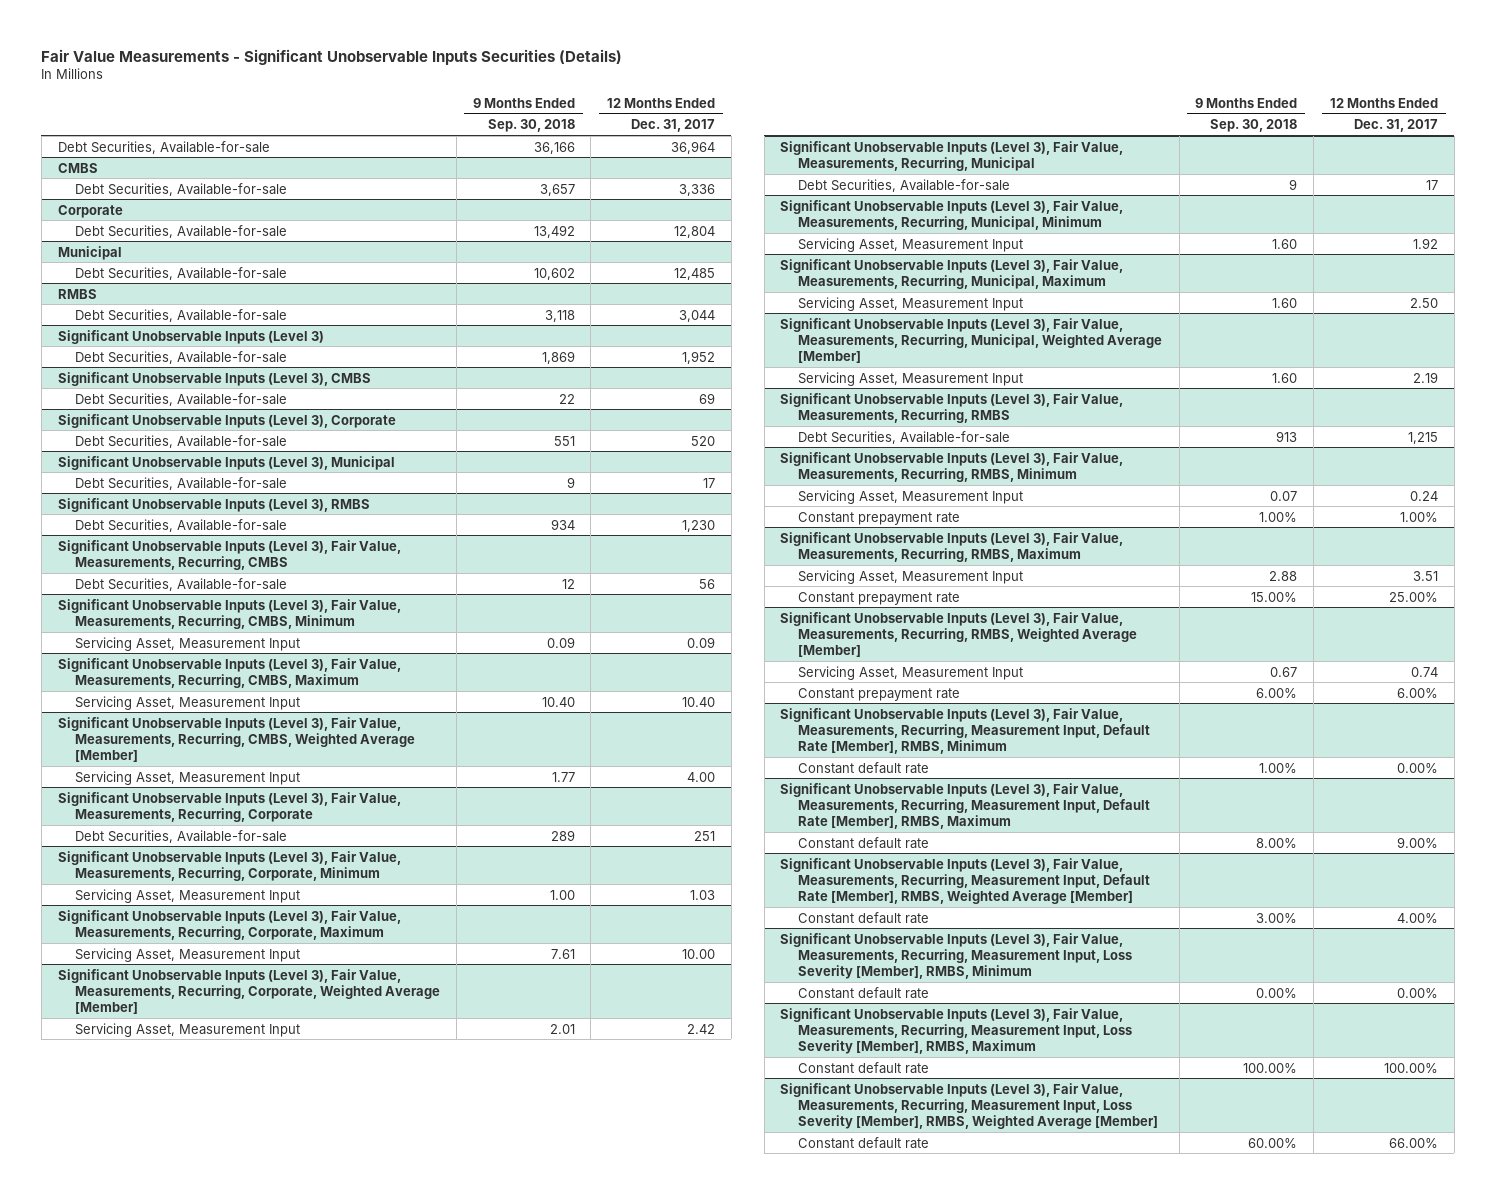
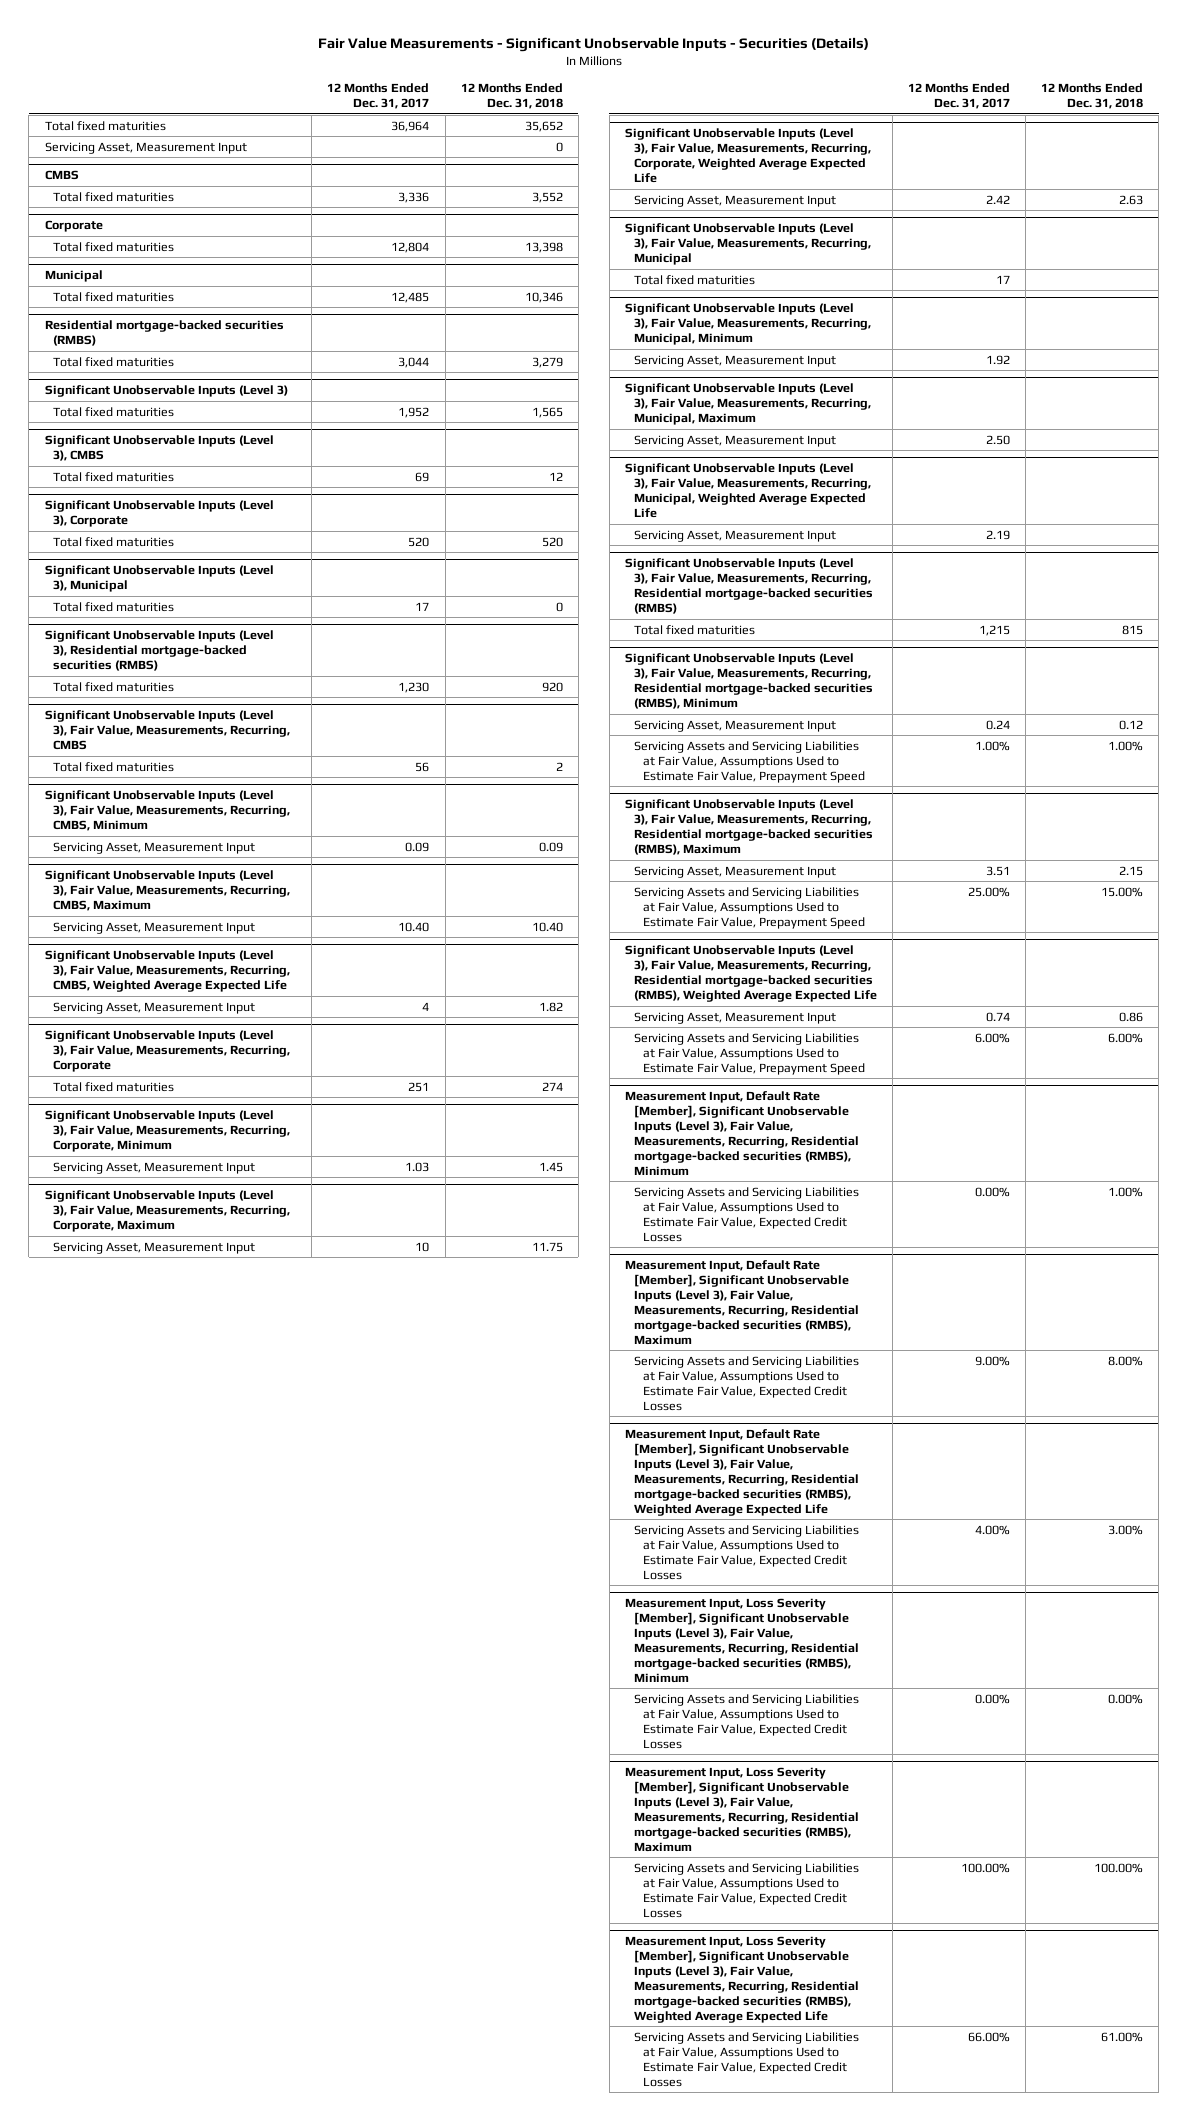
- Fair Value Measurements - Significant Unobservable Inputs Securities (Details)
+ Fair Value Measurements - Significant Unobservable Inputs - Securities (Details)
- | 9 Months Ended Sep. 30, 2018 | 12 Months Ended Dec. 31, 2017
+ | 12 Months Ended Dec. 31, 2017 | 12 Months Ended Dec. 31, 2018
- Debt Securities, Available-for-sale | 36,166 | 36,964
+ Total fixed maturities | 36,964 | 35,652
+ Servicing Asset, Measurement Input | | 0
@ CMBS
- Debt Securities, Available-for-sale | 3,657 | 3,336
+ Total fixed maturities | 3,336 | 3,552
@ Corporate
- Debt Securities, Available-for-sale | 13,492 | 12,804
+ Total fixed maturities | 12,804 | 13,398
@ Municipal
- Debt Securities, Available-for-sale | 10,602 | 12,485
- RMBS
- Debt Securities, Available-for-sale | 3,118 | 3,044
@ Municipal
+ Total fixed maturities | 12,485 | 10,346
+ Residential mortgage-backed securities (RMBS)
+ Total fixed maturities | 3,044 | 3,279
@ Significant Unobservable Inputs (Level 3)
- Debt Securities, Available-for-sale | 1,869 | 1,952
+ Total fixed maturities | 1,952 | 1,565
@ Significant Unobservable Inputs (Level 3), CMBS
- Debt Securities, Available-for-sale | 22 | 69
+ Total fixed maturities | 69 | 12
@ Significant Unobservable Inputs (Level 3), Corporate
- Debt Securities, Available-for-sale | 551 | 520
+ Total fixed maturities | 520 | 520
@ Significant Unobservable Inputs (Level 3), Municipal
- Debt Securities, Available-for-sale | 9 | 17
- Significant Unobservable Inputs (Level 3), RMBS
- Debt Securities, Available-for-sale | 934 | 1,230
@ Significant Unobservable Inputs (Level 3), Municipal
+ Total fixed maturities | 17 | 0
+ Significant Unobservable Inputs (Level 3), Residential mortgage-backed securities (RMBS)
+ Total fixed maturities | 1,230 | 920
@ Significant Unobservable Inputs (Level 3), Fair Value, Measurements, Recurring, CMBS
- Debt Securities, Available-for-sale | 12 | 56
+ Total fixed maturities | 56 | 2
- Significant Unobservable Inputs (Level 3), Fair Value, Measurements, Recurring, CMBS, Weighted Average [Member]
- Servicing Asset, Measurement Input | 1.77 | 4.00
+ Significant Unobservable Inputs (Level 3), Fair Value, Measurements, Recurring, CMBS, Weighted Average Expected Life
+ Servicing Asset, Measurement Input | 4 | 1.82
@ Significant Unobservable Inputs (Level 3), Fair Value, Measurements, Recurring, Corporate
- Debt Securities, Available-for-sale | 289 | 251
+ Total fixed maturities | 251 | 274
@ Significant Unobservable Inputs (Level 3), Fair Value, Measurements, Recurring, Corporate, Maximum
- Servicing Asset, Measurement Input | 7.61 | 10.00
- Significant Unobservable Inputs (Level 3), Fair Value, Measurements, Recurring, Corporate, Weighted Average [Member]
@ Significant Unobservable Inputs (Level 3), Fair Value, Measurements, Recurring, Corporate, Maximum
+ Servicing Asset, Measurement Input | 10 | 11.75
+ Significant Unobservable Inputs (Level 3), Fair Value, Measurements, Recurring, Corporate, Weighted Average Expected Life
@ Significant Unobservable Inputs (Level 3), Fair Value, Measurements, Recurring, Municipal
- Debt Securities, Available-for-sale | 9 | 17
+ Total fixed maturities | 17 |
- Significant Unobservable Inputs (Level 3), Fair Value, Measurements, Recurring, Municipal, Weighted Average [Member]
+ Significant Unobservable Inputs (Level 3), Fair Value, Measurements, Recurring, Municipal, Weighted Average Expected Life
- Significant Unobservable Inputs (Level 3), Fair Value, Measurements, Recurring, RMBS
- Debt Securities, Available-for-sale | 913 | 1,215
- Significant Unobservable Inputs (Level 3), Fair Value, Measurements, Recurring, RMBS, Minimum
+ Significant Unobservable Inputs (Level 3), Fair Value, Measurements, Recurring, Residential mortgage-backed securities (RMBS)
+ Total fixed maturities | 1,215 | 815
+ Significant Unobservable Inputs (Level 3), Fair Value, Measurements, Recurring, Residential mortgage-backed securities (RMBS), Minimum
- Constant prepayment rate | 1.00% | 1.00%
- Significant Unobservable Inputs (Level 3), Fair Value, Measurements, Recurring, RMBS, Maximum
+ Servicing Assets and Servicing Liabilities at Fair Value, Assumptions Used to Estimate Fair Value, Prepayment Speed | 1.00% | 1.00%
+ Significant Unobservable Inputs (Level 3), Fair Value, Measurements, Recurring, Residential mortgage-backed securities (RMBS), Maximum
- Constant prepayment rate | 15.00% | 25.00%
- Significant Unobservable Inputs (Level 3), Fair Value, Measurements, Recurring, RMBS, Weighted Average [Member]
+ Servicing Assets and Servicing Liabilities at Fair Value, Assumptions Used to Estimate Fair Value, Prepayment Speed | 25.00% | 15.00%
+ Significant Unobservable Inputs (Level 3), Fair Value, Measurements, Recurring, Residential mortgage-backed securities (RMBS), Weighted Average Expected Life
- Constant prepayment rate | 6.00% | 6.00%
- Significant Unobservable Inputs (Level 3), Fair Value, Measurements, Recurring, Measurement Input, Default Rate [Member], RMBS, Minimum
- Constant default rate | 1.00% | 0.00%
- Significant Unobservable Inputs (Level 3), Fair Value, Measurements, Recurring, Measurement Input, Default Rate [Member], RMBS, Maximum
- Constant default rate | 8.00% | 9.00%
- Significant Unobservable Inputs (Level 3), Fair Value, Measurements, Recurring, Measurement Input, Default Rate [Member], RMBS, Weighted Average [Member]
- Constant default rate | 3.00% | 4.00%
- Significant Unobservable Inputs (Level 3), Fair Value, Measurements, Recurring, Measurement Input, Loss Severity [Member], RMBS, Minimum
- Constant default rate | 0.00% | 0.00%
- Significant Unobservable Inputs (Level 3), Fair Value, Measurements, Recurring, Measurement Input, Loss Severity [Member], RMBS, Maximum
- Constant default rate | 100.00% | 100.00%
- Significant Unobservable Inputs (Level 3), Fair Value, Measurements, Recurring, Measurement Input, Loss Severity [Member], RMBS, Weighted Average [Member]
- Constant default rate | 60.00% | 66.00%
+ Servicing Assets and Servicing Liabilities at Fair Value, Assumptions Used to Estimate Fair Value, Prepayment Speed | 6.00% | 6.00%
+ Measurement Input, Default Rate [Member], Significant Unobservable Inputs (Level 3), Fair Value, Measurements, Recurring, Residential mortgage-backed securities (RMBS), Minimum
+ Servicing Assets and Servicing Liabilities at Fair Value, Assumptions Used to Estimate Fair Value, Expected Credit Losses | 0.00% | 1.00%
+ Measurement Input, Default Rate [Member], Significant Unobservable Inputs (Level 3), Fair Value, Measurements, Recurring, Residential mortgage-backed securities (RMBS), Maximum
+ Servicing Assets and Servicing Liabilities at Fair Value, Assumptions Used to Estimate Fair Value, Expected Credit Losses | 9.00% | 8.00%
+ Measurement Input, Default Rate [Member], Significant Unobservable Inputs (Level 3), Fair Value, Measurements, Recurring, Residential mortgage-backed securities (RMBS), Weighted Average Expected Life
+ Servicing Assets and Servicing Liabilities at Fair Value, Assumptions Used to Estimate Fair Value, Expected Credit Losses | 4.00% | 3.00%
+ Measurement Input, Loss Severity [Member], Significant Unobservable Inputs (Level 3), Fair Value, Measurements, Recurring, Residential mortgage-backed securities (RMBS), Minimum
+ Servicing Assets and Servicing Liabilities at Fair Value, Assumptions Used to Estimate Fair Value, Expected Credit Losses | 0.00% | 0.00%
+ Measurement Input, Loss Severity [Member], Significant Unobservable Inputs (Level 3), Fair Value, Measurements, Recurring, Residential mortgage-backed securities (RMBS), Maximum
+ Servicing Assets and Servicing Liabilities at Fair Value, Assumptions Used to Estimate Fair Value, Expected Credit Losses | 100.00% | 100.00%
+ Measurement Input, Loss Severity [Member], Significant Unobservable Inputs (Level 3), Fair Value, Measurements, Recurring, Residential mortgage-backed securities (RMBS), Weighted Average Expected Life
+ Servicing Assets and Servicing Liabilities at Fair Value, Assumptions Used to Estimate Fair Value, Expected Credit Losses | 66.00% | 61.00%

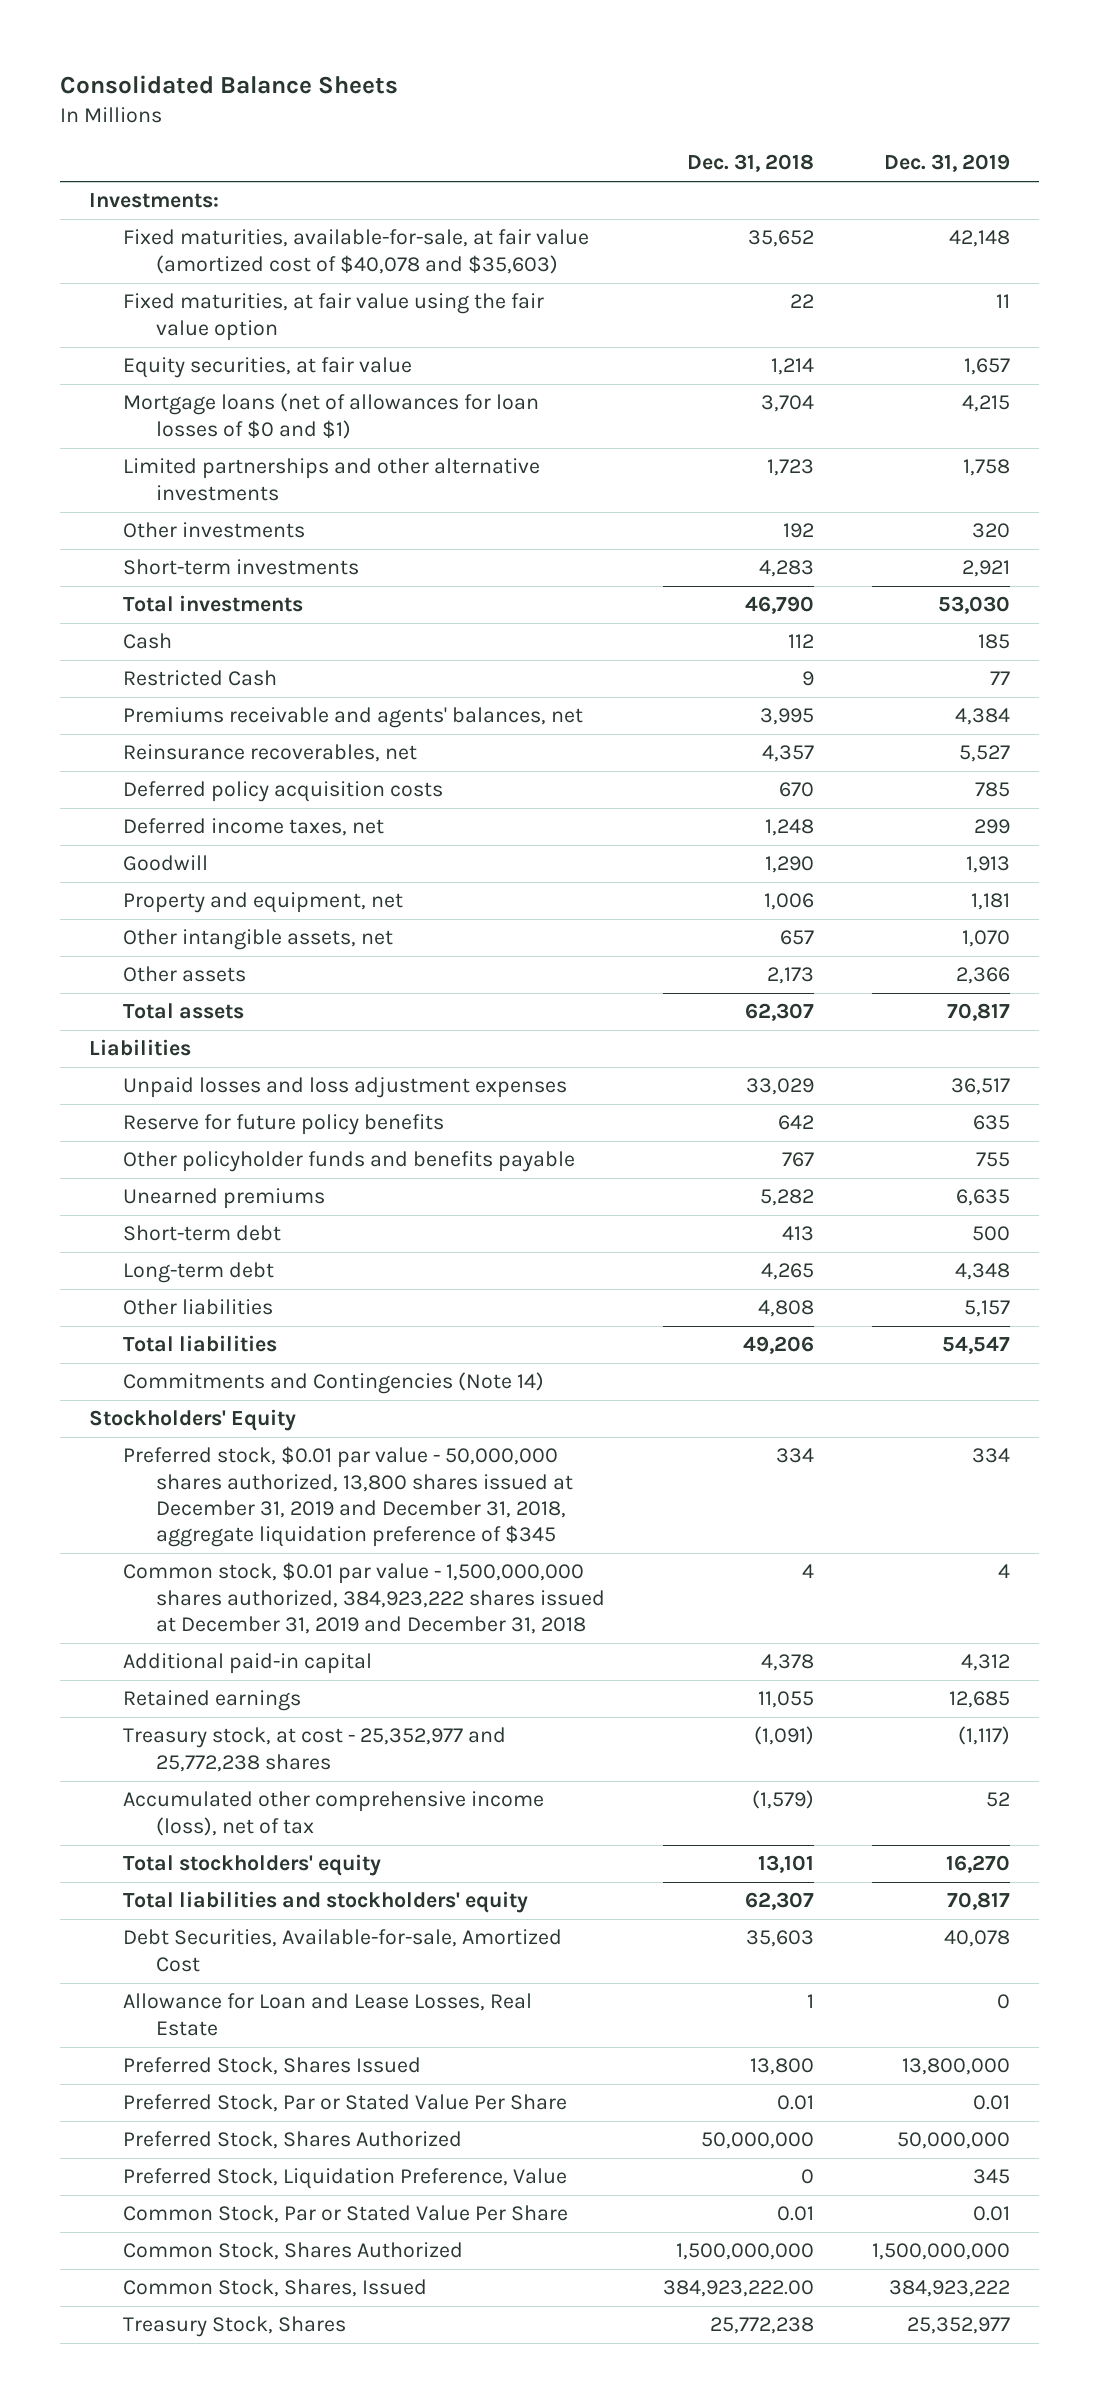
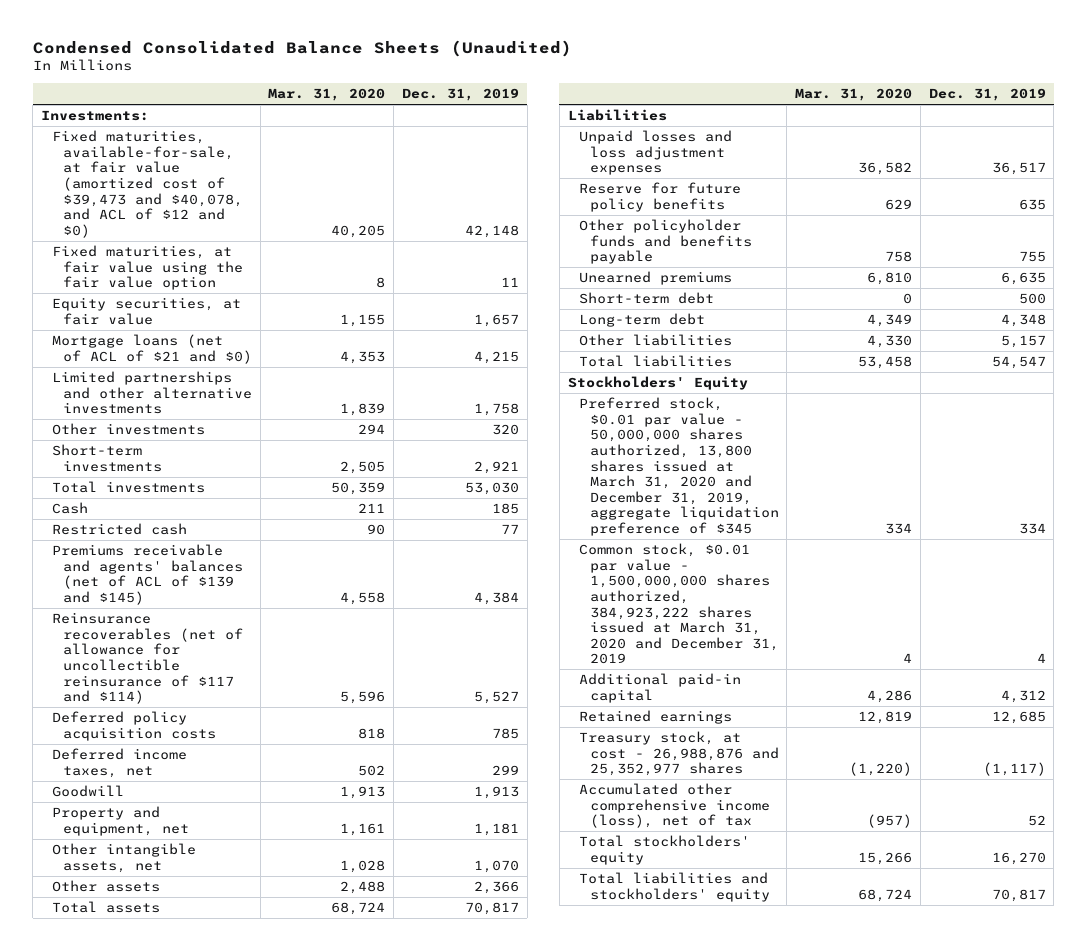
- Consolidated Balance Sheets
+ Condensed Consolidated Balance Sheets (Unaudited)
- | Dec. 31, 2018 | Dec. 31, 2019
+ | Mar. 31, 2020 | Dec. 31, 2019
- Fixed maturities, available-for-sale, at fair value (amortized cost of $40,078 and $35,603) | 35,652 | 42,148
+ Fixed maturities, available-for-sale, at fair value (amortized cost of $39,473 and $40,078, and ACL of $12 and $0) | 40,205 | 42,148
- Mortgage loans (net of allowances for loan losses of $0 and $1) | 3,704 | 4,215
+ Mortgage loans (net of ACL of $21 and $0) | 4,353 | 4,215
- Restricted Cash | 9 | 77
- Premiums receivable and agents' balances, net | 3,995 | 4,384
- Reinsurance recoverables, net | 4,357 | 5,527
+ Restricted cash | 90 | 77
+ Premiums receivable and agents' balances (net of ACL of $139 and $145) | 4,558 | 4,384
+ Reinsurance recoverables (net of allowance for uncollectible reinsurance of $117 and $114) | 5,596 | 5,527
- Commitments and Contingencies (Note 14)
- Preferred stock, $0.01 par value - 50,000,000 shares authorized, 13,800 shares issued at December 31, 2019 and December 31, 2018, aggregate liquidation preference of $345 | 334 | 334
- Common stock, $0.01 par value - 1,500,000,000 shares authorized, 384,923,222 shares issued at December 31, 2019 and December 31, 2018 | 4 | 4
+ Preferred stock, $0.01 par value - 50,000,000 shares authorized, 13,800 shares issued at March 31, 2020 and December 31, 2019, aggregate liquidation preference of $345 | 334 | 334
+ Common stock, $0.01 par value - 1,500,000,000 shares authorized, 384,923,222 shares issued at March 31, 2020 and December 31, 2019 | 4 | 4
- Treasury stock, at cost - 25,352,977 and 25,772,238 shares | (1,091) | (1,117)
+ Treasury stock, at cost - 26,988,876 and 25,352,977 shares | (1,220) | (1,117)
- Debt Securities, Available-for-sale, Amortized Cost | 35,603 | 40,078
- Allowance for Loan and Lease Losses, Real Estate | 1 | 0
- Preferred Stock, Shares Issued | 13,800 | 13,800,000
- Preferred Stock, Par or Stated Value Per Share | 0.01 | 0.01
- Preferred Stock, Shares Authorized | 50,000,000 | 50,000,000
- Preferred Stock, Liquidation Preference, Value | 0 | 345
- Common Stock, Par or Stated Value Per Share | 0.01 | 0.01
- Common Stock, Shares Authorized | 1,500,000,000 | 1,500,000,000
- Common Stock, Shares, Issued | 384,923,222.00 | 384,923,222
- Treasury Stock, Shares | 25,772,238 | 25,352,977

